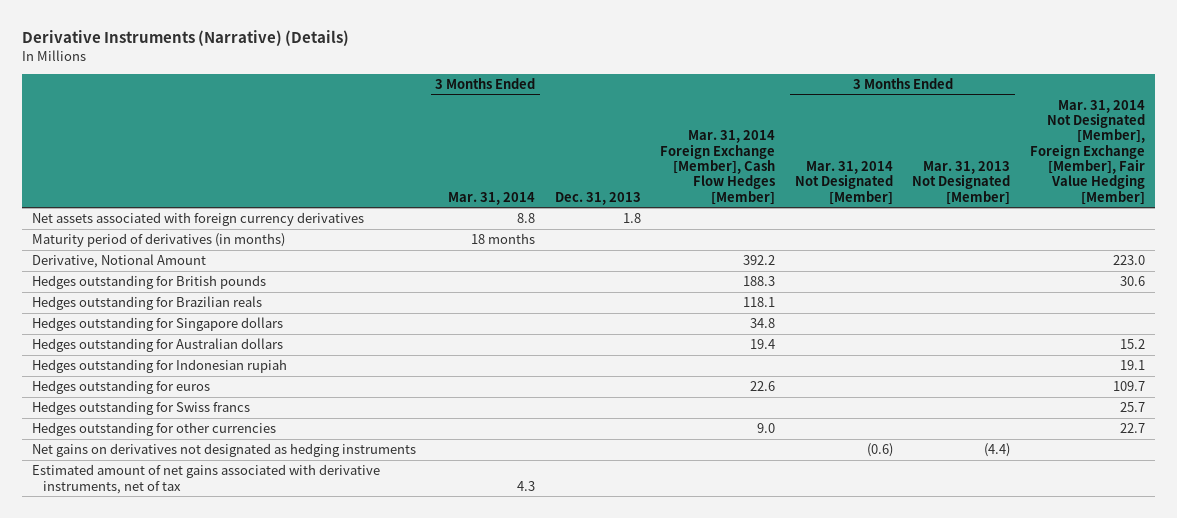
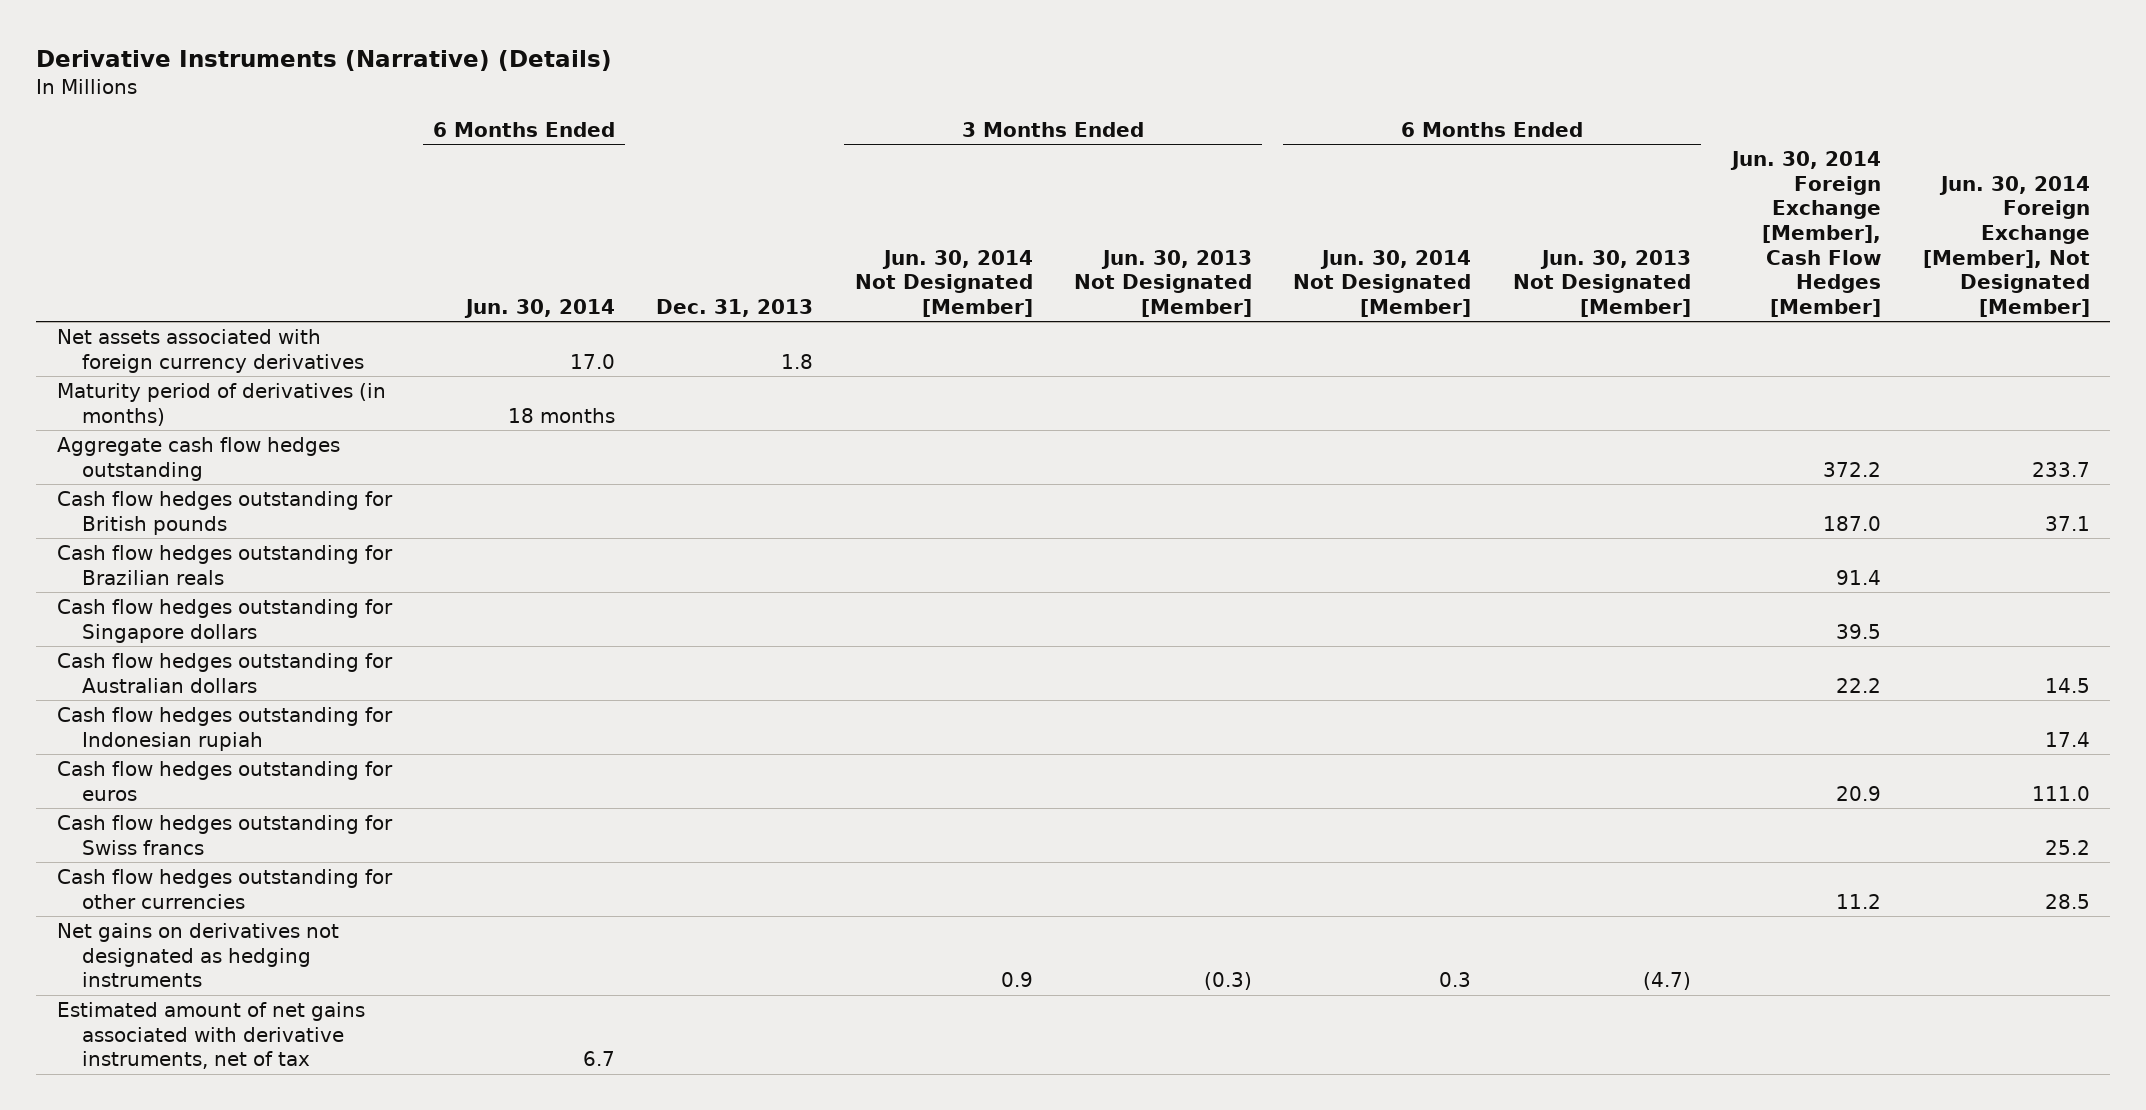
- | 3 Months Ended Mar. 31, 2014 | Dec. 31, 2013 | Mar. 31, 2014 Foreign Exchange [Member], Cash Flow Hedges [Member] | 3 Months Ended Mar. 31, 2014 Not Designated [Member] | 3 Months Ended Mar. 31, 2013 Not Designated [Member] | Mar. 31, 2014 Not Designated [Member], Foreign Exchange [Member], Fair Value Hedging [Member]
+ | 6 Months Ended Jun. 30, 2014 | Dec. 31, 2013 | 3 Months Ended Jun. 30, 2014 Not Designated [Member] | 3 Months Ended Jun. 30, 2013 Not Designated [Member] | 6 Months Ended Jun. 30, 2014 Not Designated [Member] | 6 Months Ended Jun. 30, 2013 Not Designated [Member] | Jun. 30, 2014 Foreign Exchange [Member], Cash Flow Hedges [Member] | Jun. 30, 2014 Foreign Exchange [Member], Not Designated [Member]
- Derivative, Notional Amount | | | 392.2 | | | 223.0
- Hedges outstanding for British pounds | | | 188.3 | | | 30.6
- Hedges outstanding for Brazilian reals | | | 118.1 | | |
- Hedges outstanding for Singapore dollars | | | 34.8 | | |
- Hedges outstanding for Australian dollars | | | 19.4 | | | 15.2
- Hedges outstanding for Indonesian rupiah | | | | | | 19.1
- Hedges outstanding for euros | | | 22.6 | | | 109.7
- Hedges outstanding for Swiss francs | | | | | | 25.7
- Hedges outstanding for other currencies | | | 9.0 | | | 22.7
+ Aggregate cash flow hedges outstanding | | | | | | | 372.2 | 233.7
+ Cash flow hedges outstanding for British pounds | | | | | | | 187.0 | 37.1
+ Cash flow hedges outstanding for Brazilian reals | | | | | | | 91.4 |
+ Cash flow hedges outstanding for Singapore dollars | | | | | | | 39.5 |
+ Cash flow hedges outstanding for Australian dollars | | | | | | | 22.2 | 14.5
+ Cash flow hedges outstanding for Indonesian rupiah | | | | | | | | 17.4
+ Cash flow hedges outstanding for euros | | | | | | | 20.9 | 111.0
+ Cash flow hedges outstanding for Swiss francs | | | | | | | | 25.2
+ Cash flow hedges outstanding for other currencies | | | | | | | 11.2 | 28.5

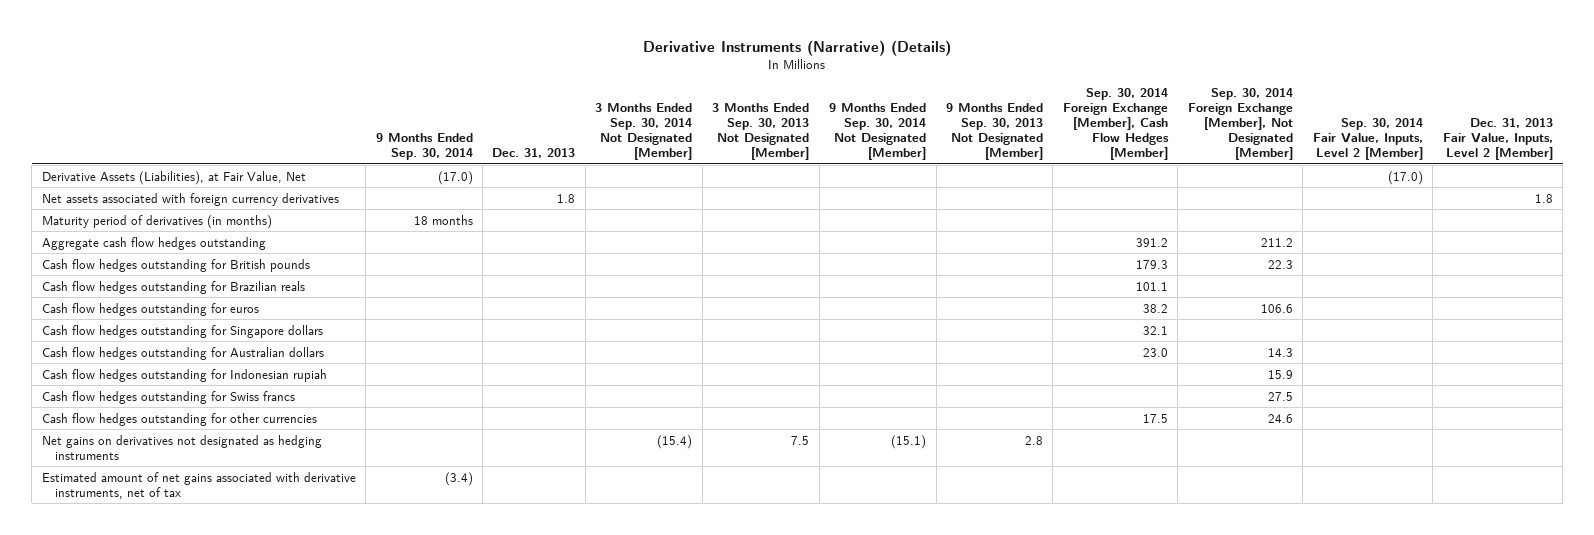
- | 6 Months Ended Jun. 30, 2014 | Dec. 31, 2013 | 3 Months Ended Jun. 30, 2014 Not Designated [Member] | 3 Months Ended Jun. 30, 2013 Not Designated [Member] | 6 Months Ended Jun. 30, 2014 Not Designated [Member] | 6 Months Ended Jun. 30, 2013 Not Designated [Member] | Jun. 30, 2014 Foreign Exchange [Member], Cash Flow Hedges [Member] | Jun. 30, 2014 Foreign Exchange [Member], Not Designated [Member]
+ | 9 Months Ended Sep. 30, 2014 | Dec. 31, 2013 | 3 Months Ended Sep. 30, 2014 Not Designated [Member] | 3 Months Ended Sep. 30, 2013 Not Designated [Member] | 9 Months Ended Sep. 30, 2014 Not Designated [Member] | 9 Months Ended Sep. 30, 2013 Not Designated [Member] | Sep. 30, 2014 Foreign Exchange [Member], Cash Flow Hedges [Member] | Sep. 30, 2014 Foreign Exchange [Member], Not Designated [Member] | Sep. 30, 2014 Fair Value, Inputs, Level 2 [Member] | Dec. 31, 2013 Fair Value, Inputs, Level 2 [Member]
+ Derivative Assets (Liabilities), at Fair Value, Net | (17.0) | | | | | | | | (17.0) |
moved up: Cash flow hedges outstanding for euros | | | | | | | 38.2 | 106.6 | |

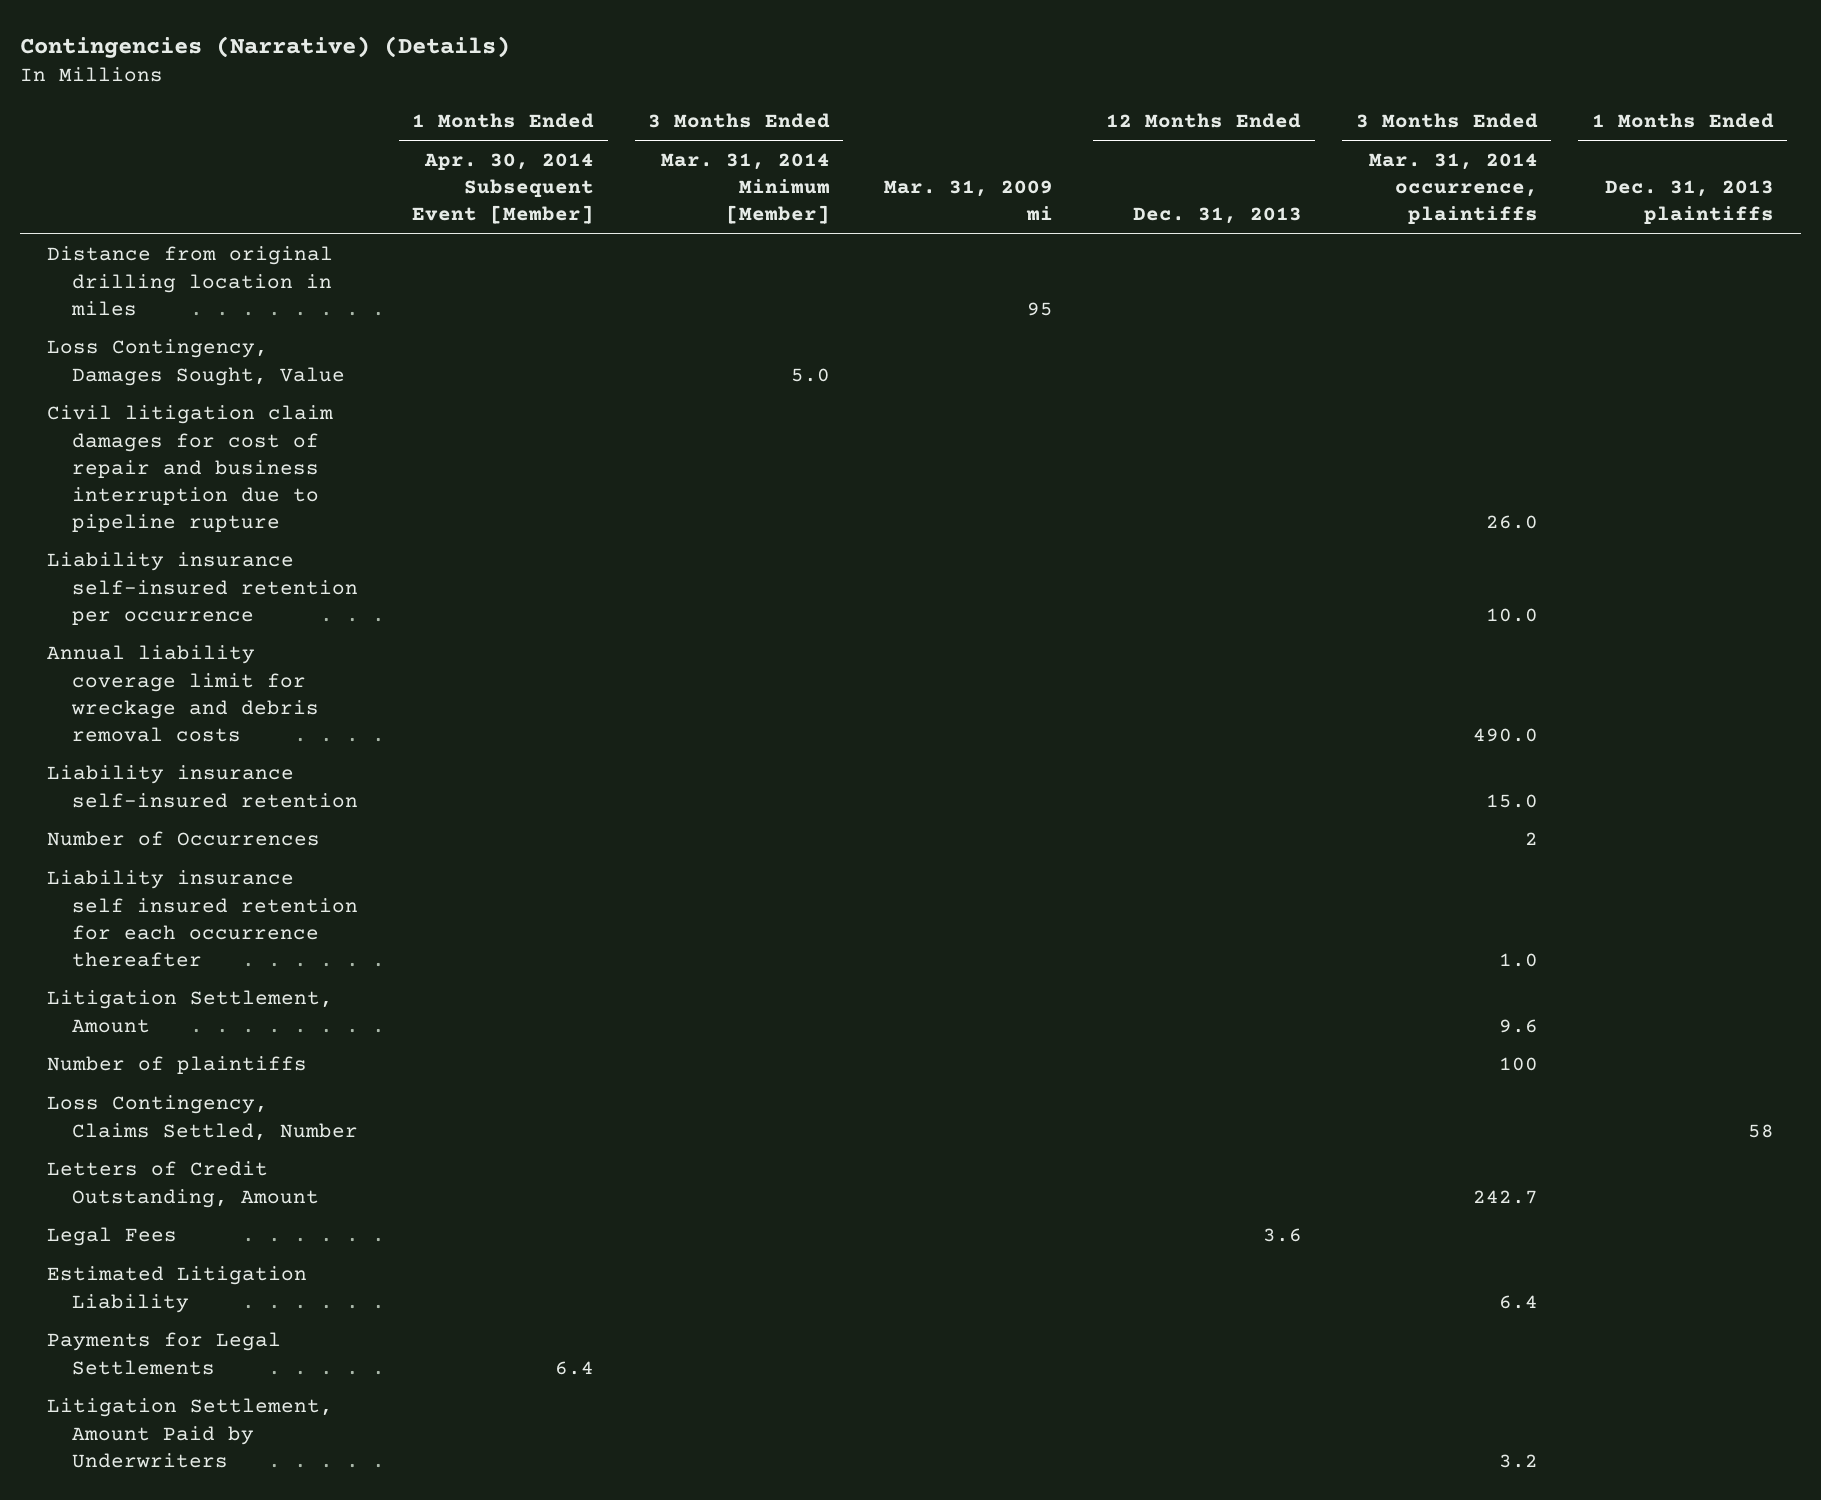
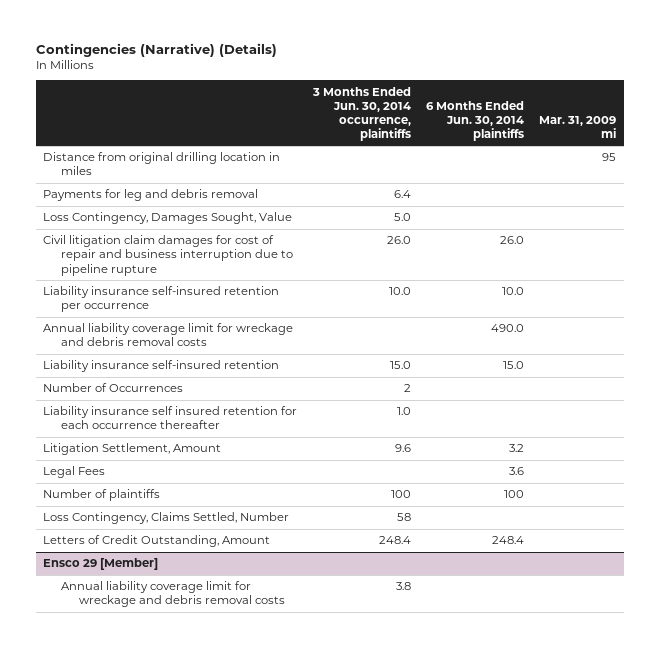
- | 1 Months Ended Apr. 30, 2014 Subsequent Event [Member] | 3 Months Ended Mar. 31, 2014 Minimum [Member] | Mar. 31, 2009 mi | 12 Months Ended Dec. 31, 2013 | 3 Months Ended Mar. 31, 2014 occurrence, plaintiffs | 1 Months Ended Dec. 31, 2013 plaintiffs
+ | 3 Months Ended Jun. 30, 2014 occurrence, plaintiffs | 6 Months Ended Jun. 30, 2014 plaintiffs | Mar. 31, 2009 mi
+ Payments for leg and debris removal | 6.4 | |
moved up: Legal Fees | | 3.6 |
- Estimated Litigation Liability | | | | | 6.4 |
- Payments for Legal Settlements | 6.4 | | | | |
- Litigation Settlement, Amount Paid by Underwriters | | | | | 3.2 |
+ Ensco 29 [Member]
+ Annual liability coverage limit for wreckage and debris removal costs | 3.8 | |

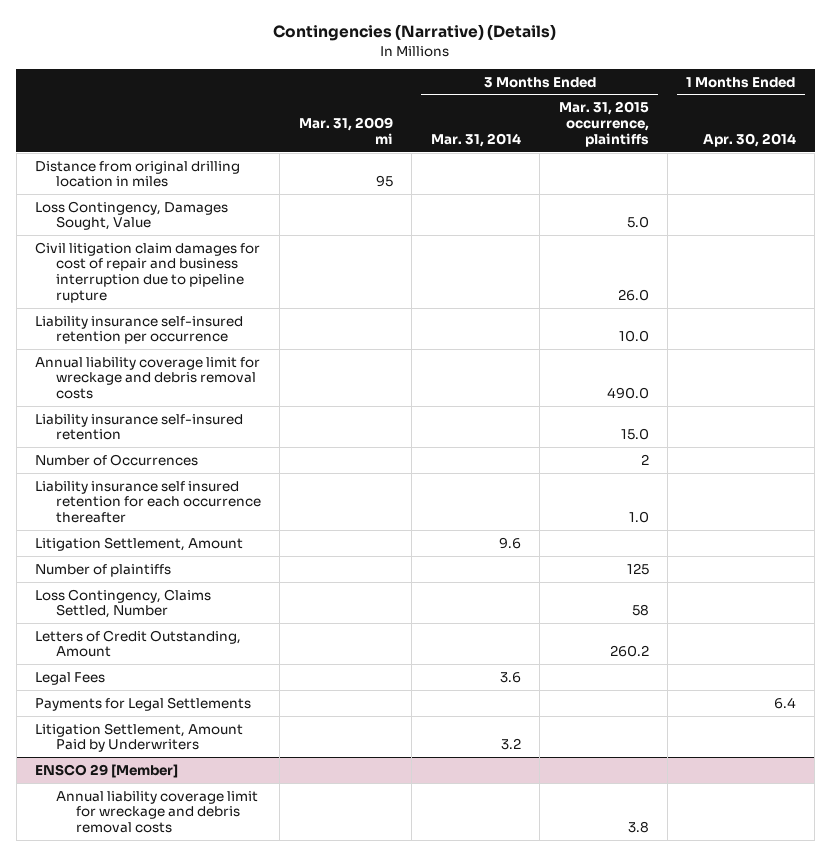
- | 3 Months Ended Jun. 30, 2014 occurrence, plaintiffs | 6 Months Ended Jun. 30, 2014 plaintiffs | Mar. 31, 2009 mi
+ | Mar. 31, 2009 mi | 3 Months Ended Mar. 31, 2014 | 3 Months Ended Mar. 31, 2015 occurrence, plaintiffs | 1 Months Ended Apr. 30, 2014
- Payments for leg and debris removal | 6.4 | |
- Ensco 29 [Member]
moved down: Legal Fees | | 3.6 | |
+ Payments for Legal Settlements | | | | 6.4
+ Litigation Settlement, Amount Paid by Underwriters | | 3.2 | |
+ ENSCO 29 [Member]

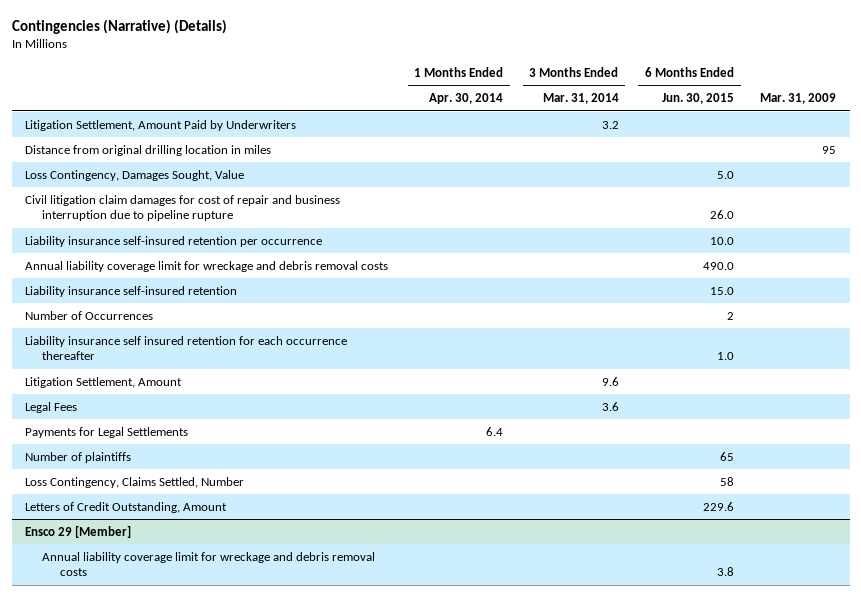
- | Mar. 31, 2009 mi | 3 Months Ended Mar. 31, 2014 | 3 Months Ended Mar. 31, 2015 occurrence, plaintiffs | 1 Months Ended Apr. 30, 2014
+ | 1 Months Ended Apr. 30, 2014 | 3 Months Ended Mar. 31, 2014 | 6 Months Ended Jun. 30, 2015 | Mar. 31, 2009
moved up: Litigation Settlement, Amount Paid by Underwriters | | 3.2 | |
moved up: Legal Fees | | 3.6 | |
moved up: Payments for Legal Settlements | 6.4 | | |
- ENSCO 29 [Member]
+ Ensco 29 [Member]

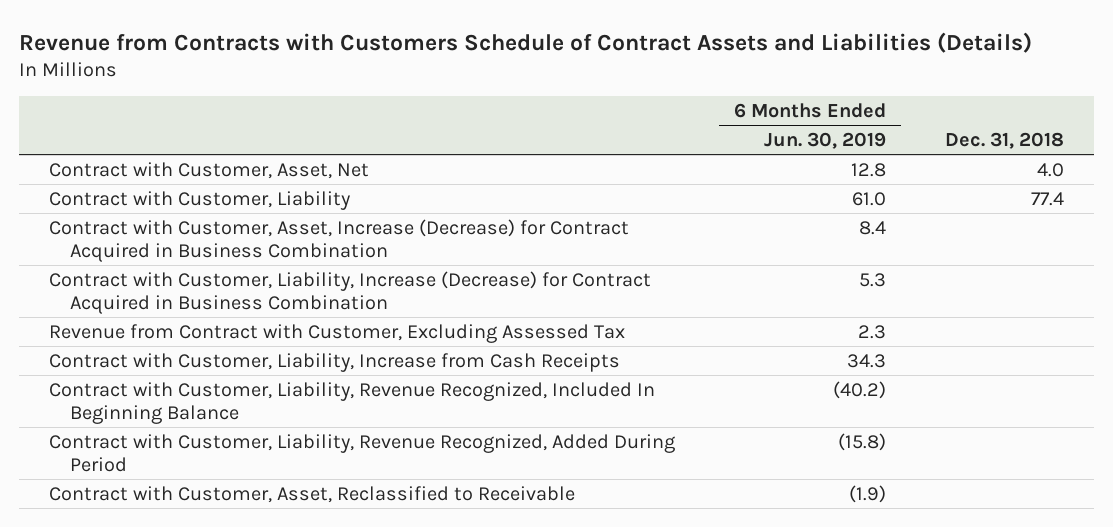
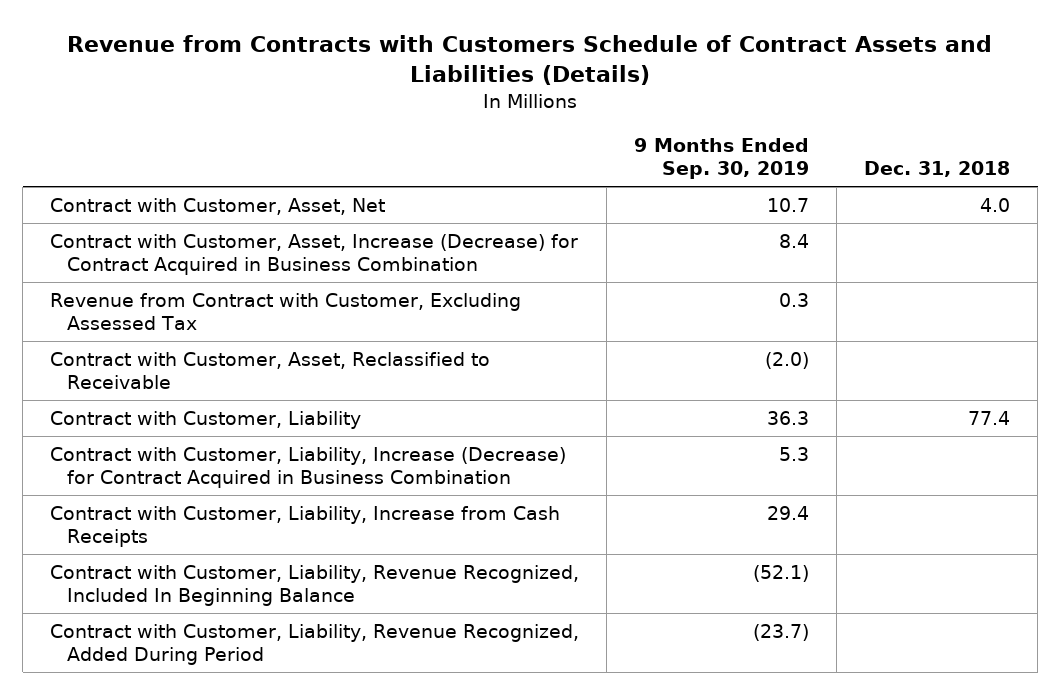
- | 6 Months Ended Jun. 30, 2019 | Dec. 31, 2018
+ | 9 Months Ended Sep. 30, 2019 | Dec. 31, 2018
moved up: Contract with Customer, Asset, Reclassified to Receivable | (2.0) |
moved down: Contract with Customer, Liability | 36.3 | 77.4
moved down: Contract with Customer, Liability, Increase (Decrease) for Contract Acquired in Business Combination | 5.3 |

